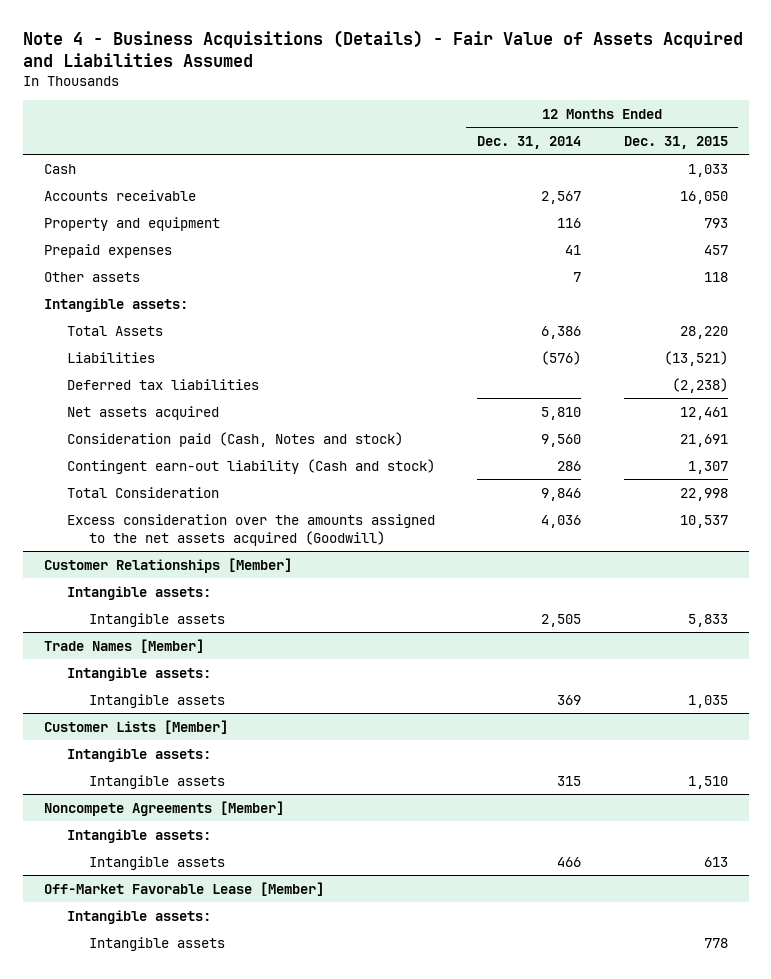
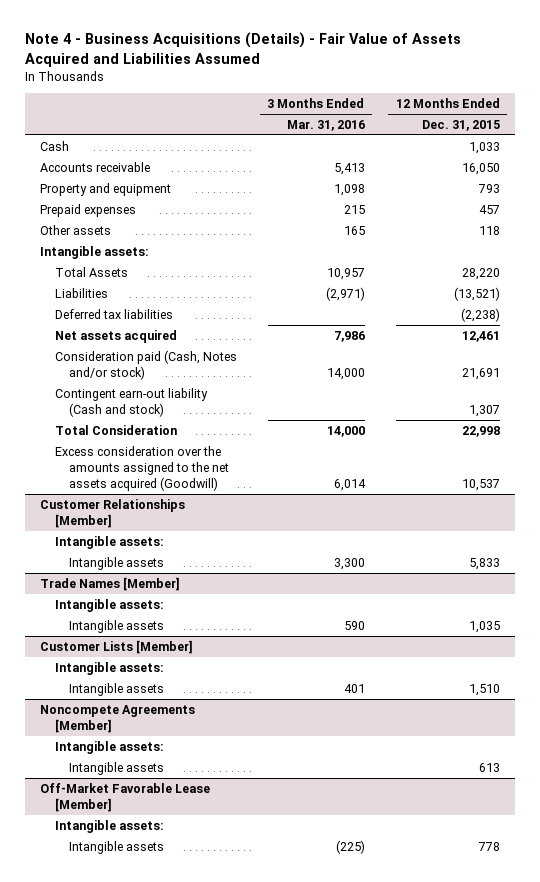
- | 12 Months Ended Dec. 31, 2014 | 12 Months Ended Dec. 31, 2015
+ | 3 Months Ended Mar. 31, 2016 | 12 Months Ended Dec. 31, 2015
- Consideration paid (Cash, Notes and stock) | 9,560 | 21,691
+ Consideration paid (Cash, Notes and/or stock) | 14,000 | 21,691

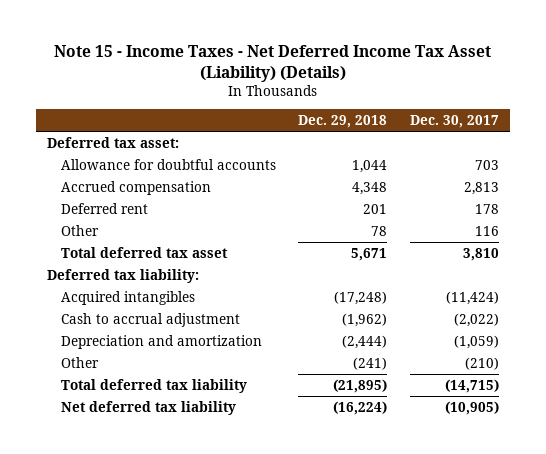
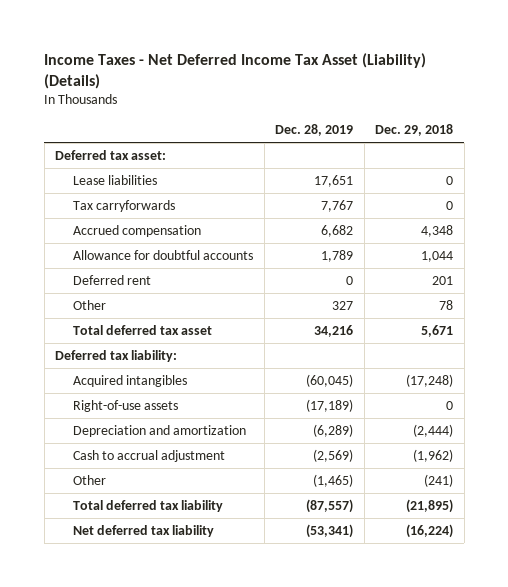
- Note 15 - Income Taxes - Net Deferred Income Tax Asset (Liability) (Details)
+ Income Taxes - Net Deferred Income Tax Asset (Liability) (Details)
- | Dec. 29, 2018 | Dec. 30, 2017
+ | Dec. 28, 2019 | Dec. 29, 2018
+ Lease liabilities | 17,651 | 0
+ Tax carryforwards | 7,767 | 0
moved down: Allowance for doubtful accounts | 1,789 | 1,044
+ Right-of-use assets | (17,189) | 0
moved down: Cash to accrual adjustment | (2,569) | (1,962)

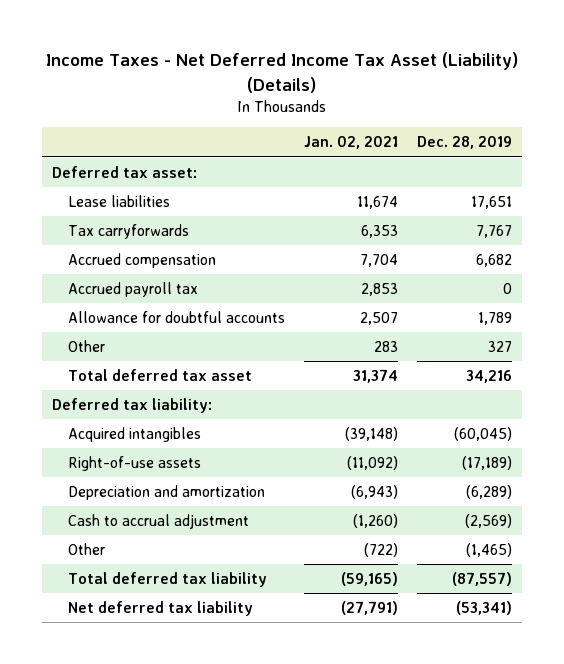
- | Dec. 28, 2019 | Dec. 29, 2018
+ | Jan. 02, 2021 | Dec. 28, 2019
+ Accrued payroll tax | 2,853 | 0
- Deferred rent | 0 | 201

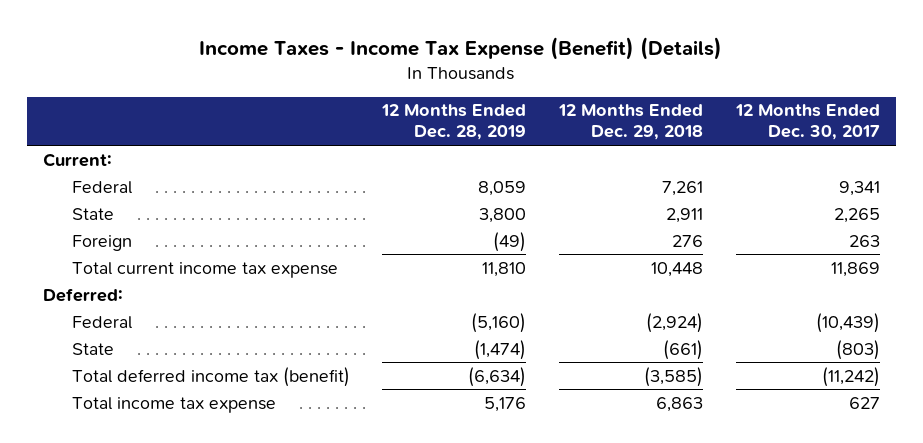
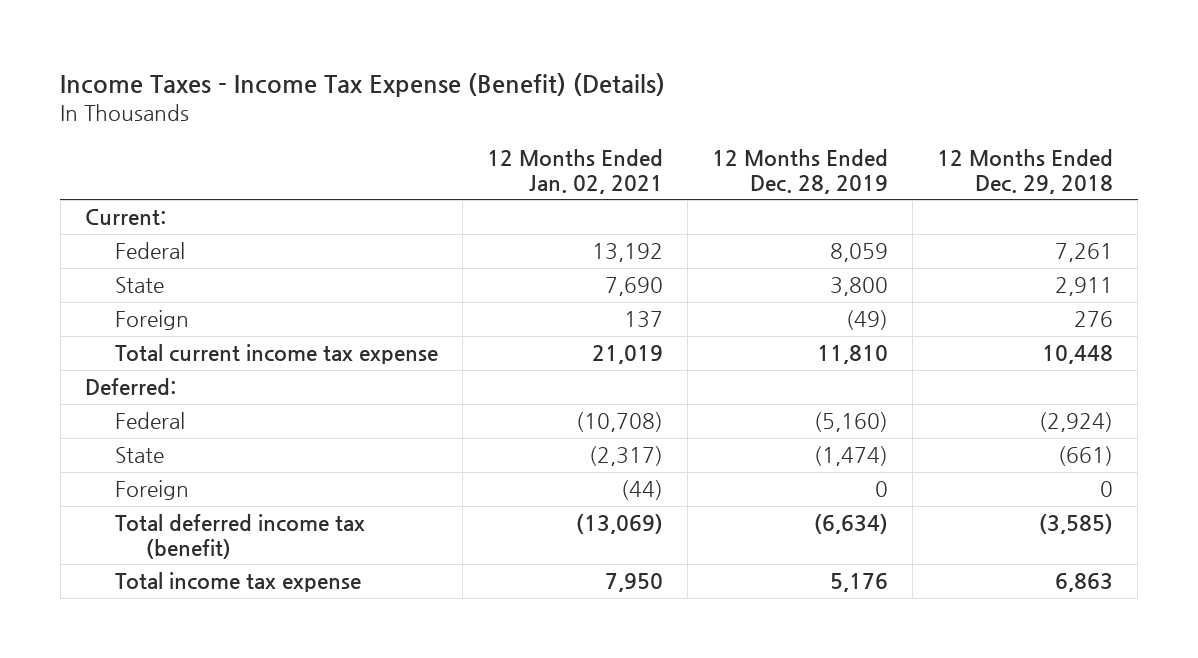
- | 12 Months Ended Dec. 28, 2019 | 12 Months Ended Dec. 29, 2018 | 12 Months Ended Dec. 30, 2017
+ | 12 Months Ended Jan. 02, 2021 | 12 Months Ended Dec. 28, 2019 | 12 Months Ended Dec. 29, 2018
+ Foreign | (44) | 0 | 0

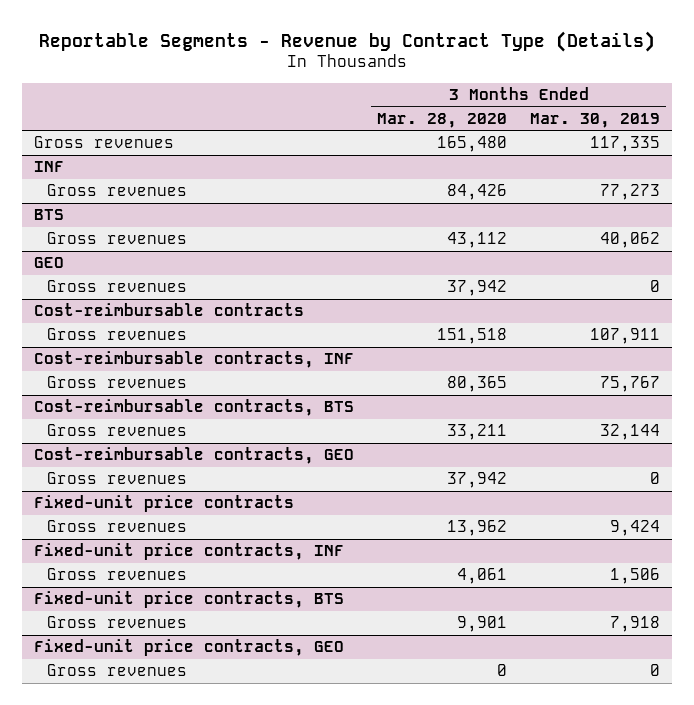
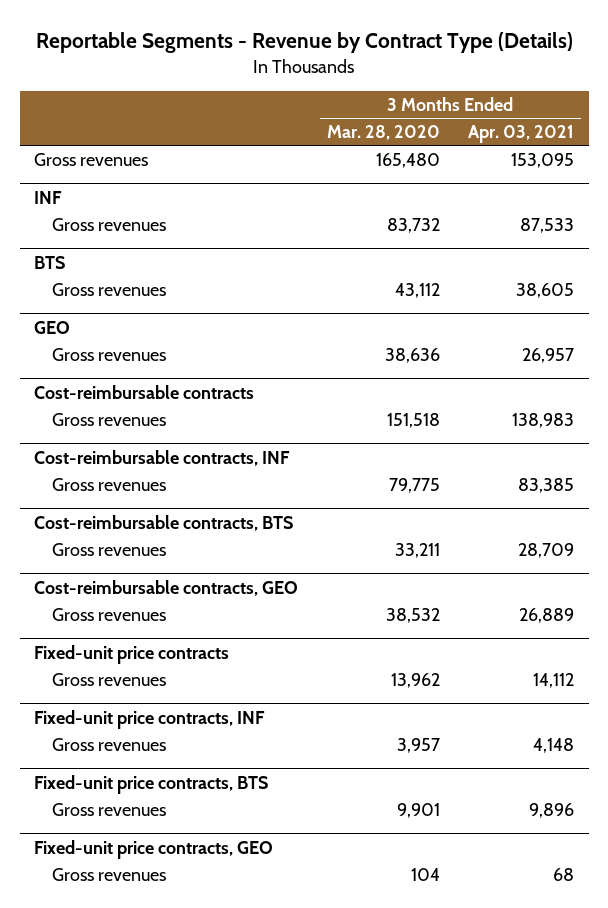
- | 3 Months Ended Mar. 28, 2020 | 3 Months Ended Mar. 30, 2019
+ | 3 Months Ended Mar. 28, 2020 | 3 Months Ended Apr. 03, 2021
@ INF
- Gross revenues | 84,426 | 77,273
+ Gross revenues | 83,732 | 87,533
@ GEO
- Gross revenues | 37,942 | 0
+ Gross revenues | 38,636 | 26,957
@ Cost-reimbursable contracts, INF
- Gross revenues | 80,365 | 75,767
+ Gross revenues | 79,775 | 83,385
@ Cost-reimbursable contracts, GEO
- Gross revenues | 37,942 | 0
+ Gross revenues | 38,532 | 26,889
@ Fixed-unit price contracts, INF
- Gross revenues | 4,061 | 1,506
+ Gross revenues | 3,957 | 4,148
@ Fixed-unit price contracts, GEO
- Gross revenues | 0 | 0
+ Gross revenues | 104 | 68

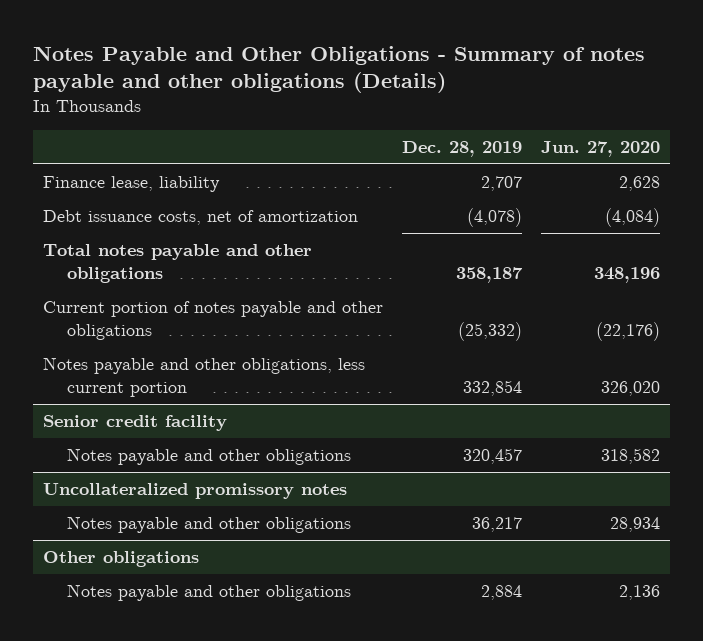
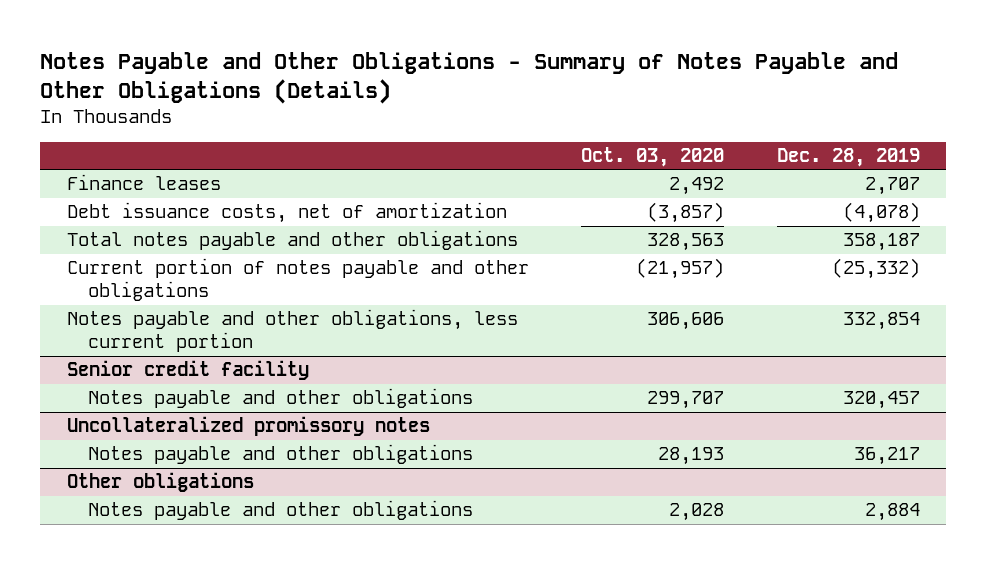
- Notes Payable and Other Obligations - Summary of notes payable and other obligations (Details)
+ Notes Payable and Other Obligations - Summary of Notes Payable and Other Obligations (Details)
- | Dec. 28, 2019 | Jun. 27, 2020
+ | Oct. 03, 2020 | Dec. 28, 2019
- Finance lease, liability | 2,707 | 2,628
+ Finance leases | 2,492 | 2,707

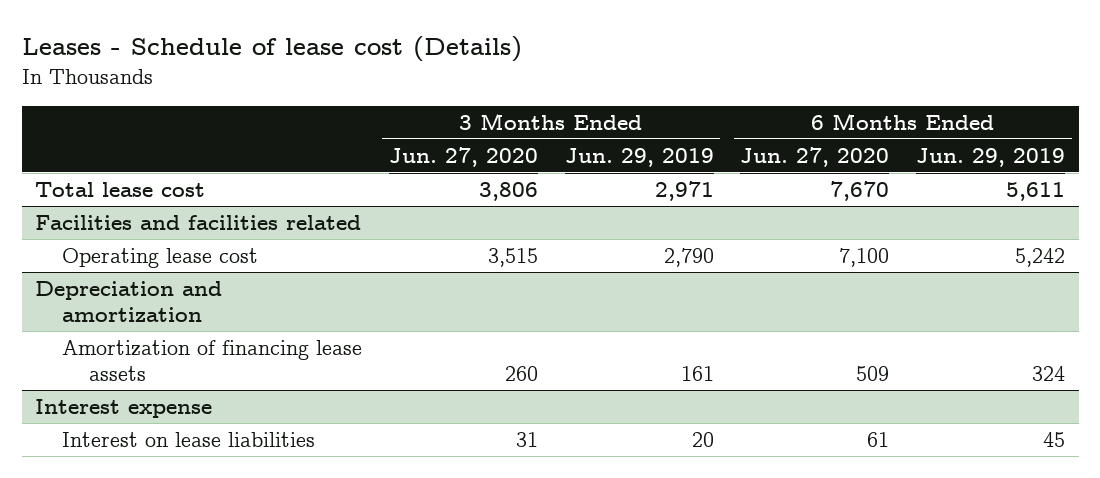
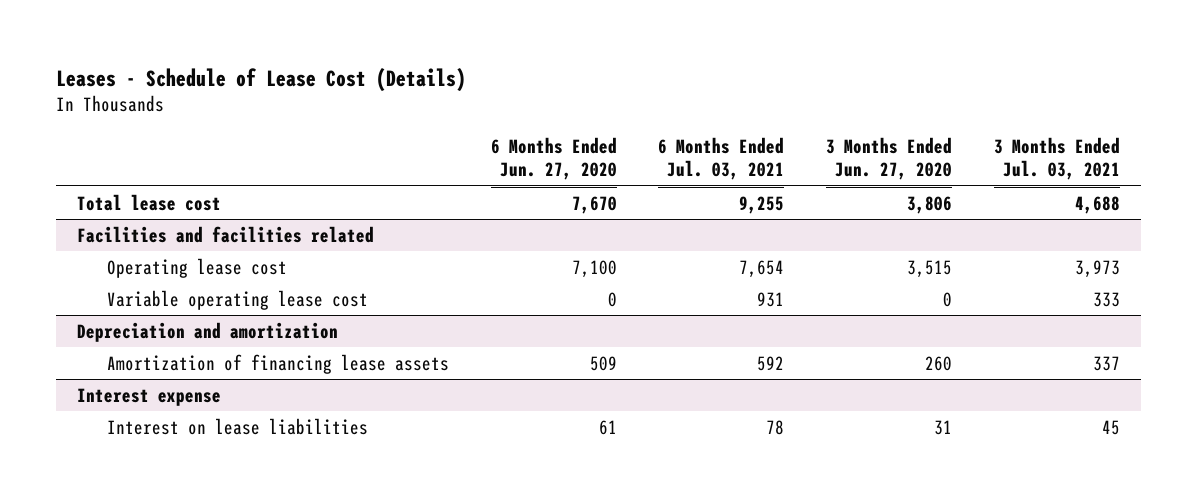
- Leases - Schedule of lease cost (Details)
+ Leases - Schedule of Lease Cost (Details)
- | 3 Months Ended Jun. 27, 2020 | 3 Months Ended Jun. 29, 2019 | 6 Months Ended Jun. 27, 2020 | 6 Months Ended Jun. 29, 2019
+ | 6 Months Ended Jun. 27, 2020 | 6 Months Ended Jul. 03, 2021 | 3 Months Ended Jun. 27, 2020 | 3 Months Ended Jul. 03, 2021
@ Facilities and facilities related
+ Variable operating lease cost | 0 | 931 | 0 | 333

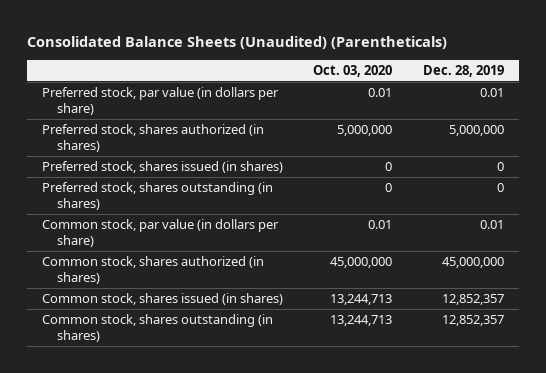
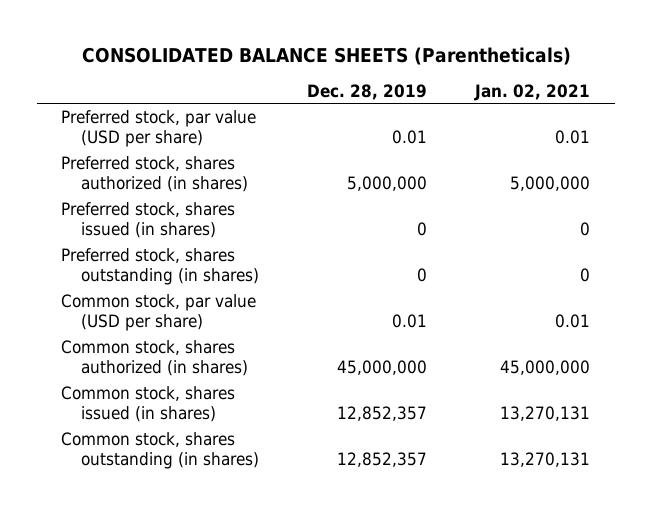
- Consolidated Balance Sheets (Unaudited) (Parentheticals)
+ CONSOLIDATED BALANCE SHEETS (Parentheticals)
- | Oct. 03, 2020 | Dec. 28, 2019
+ | Dec. 28, 2019 | Jan. 02, 2021
- Preferred stock, par value (in dollars per share) | 0.01 | 0.01
+ Preferred stock, par value (USD per share) | 0.01 | 0.01
- Common stock, par value (in dollars per share) | 0.01 | 0.01
+ Common stock, par value (USD per share) | 0.01 | 0.01

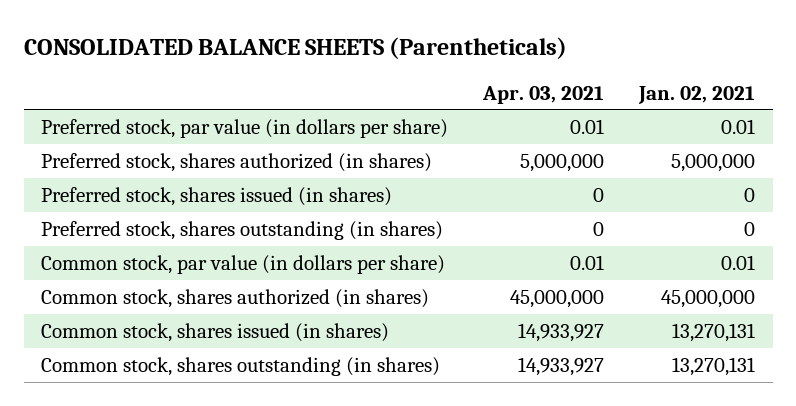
- | Dec. 28, 2019 | Jan. 02, 2021
+ | Apr. 03, 2021 | Jan. 02, 2021
- Preferred stock, par value (USD per share) | 0.01 | 0.01
+ Preferred stock, par value (in dollars per share) | 0.01 | 0.01
- Common stock, par value (USD per share) | 0.01 | 0.01
+ Common stock, par value (in dollars per share) | 0.01 | 0.01

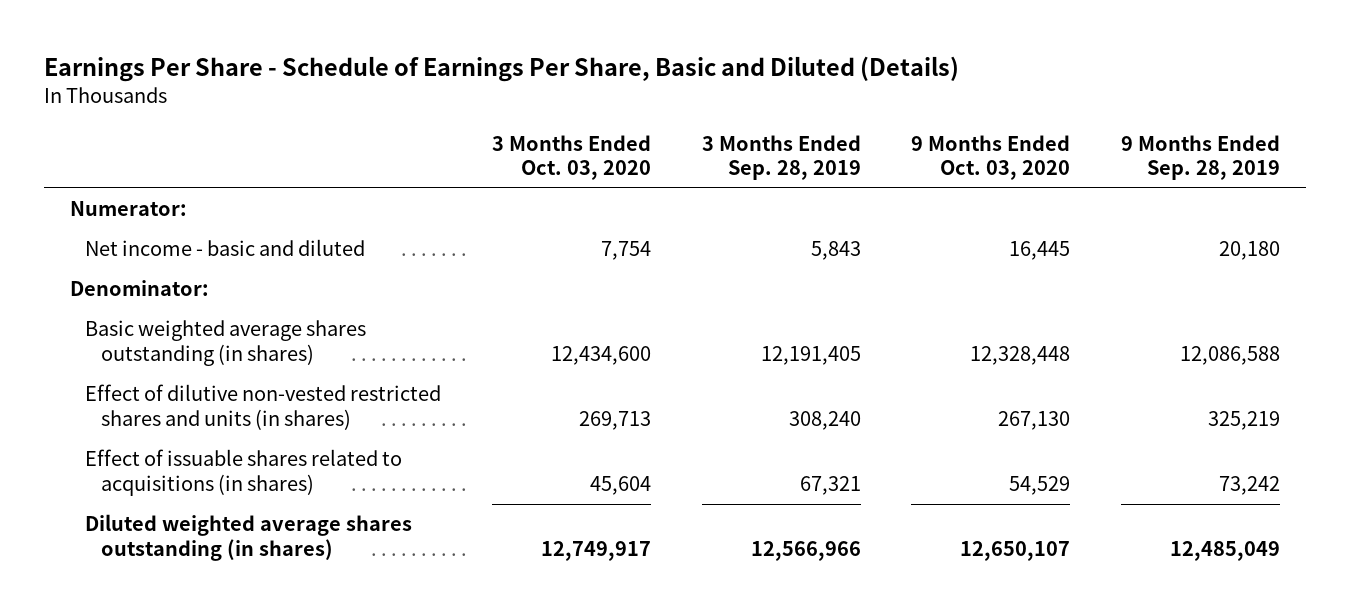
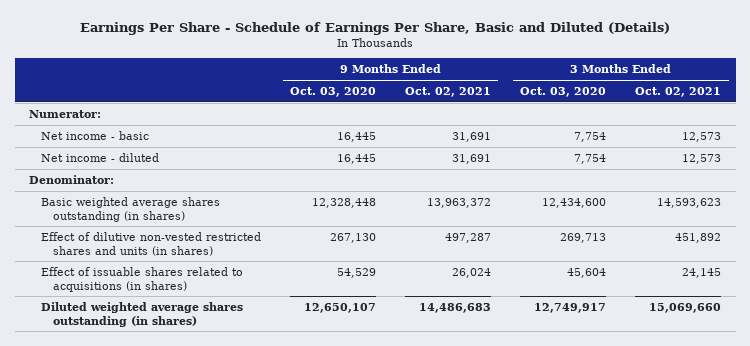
- | 3 Months Ended Oct. 03, 2020 | 3 Months Ended Sep. 28, 2019 | 9 Months Ended Oct. 03, 2020 | 9 Months Ended Sep. 28, 2019
+ | 9 Months Ended Oct. 03, 2020 | 9 Months Ended Oct. 02, 2021 | 3 Months Ended Oct. 03, 2020 | 3 Months Ended Oct. 02, 2021
- Net income - basic and diluted | 7,754 | 5,843 | 16,445 | 20,180
+ Net income - basic | 16,445 | 31,691 | 7,754 | 12,573
+ Net income - diluted | 16,445 | 31,691 | 7,754 | 12,573

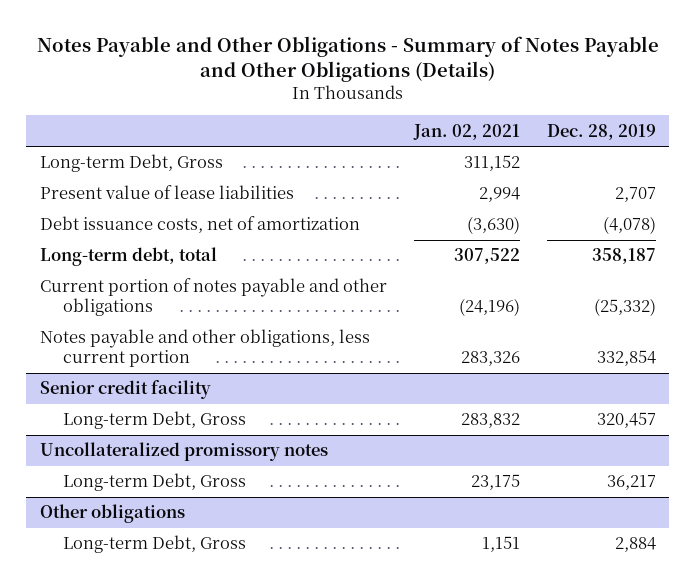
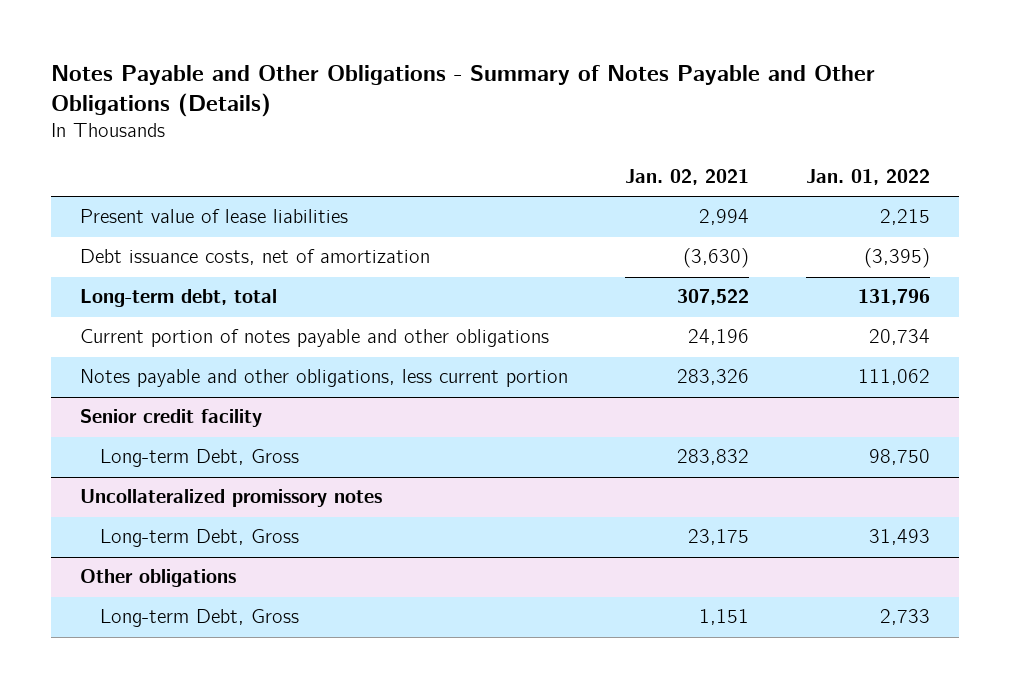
- | Jan. 02, 2021 | Dec. 28, 2019
+ | Jan. 02, 2021 | Jan. 01, 2022
- Long-term Debt, Gross | 311,152 |
- Current portion of notes payable and other obligations | (24,196) | (25,332)
+ Current portion of notes payable and other obligations | 24,196 | 20,734

